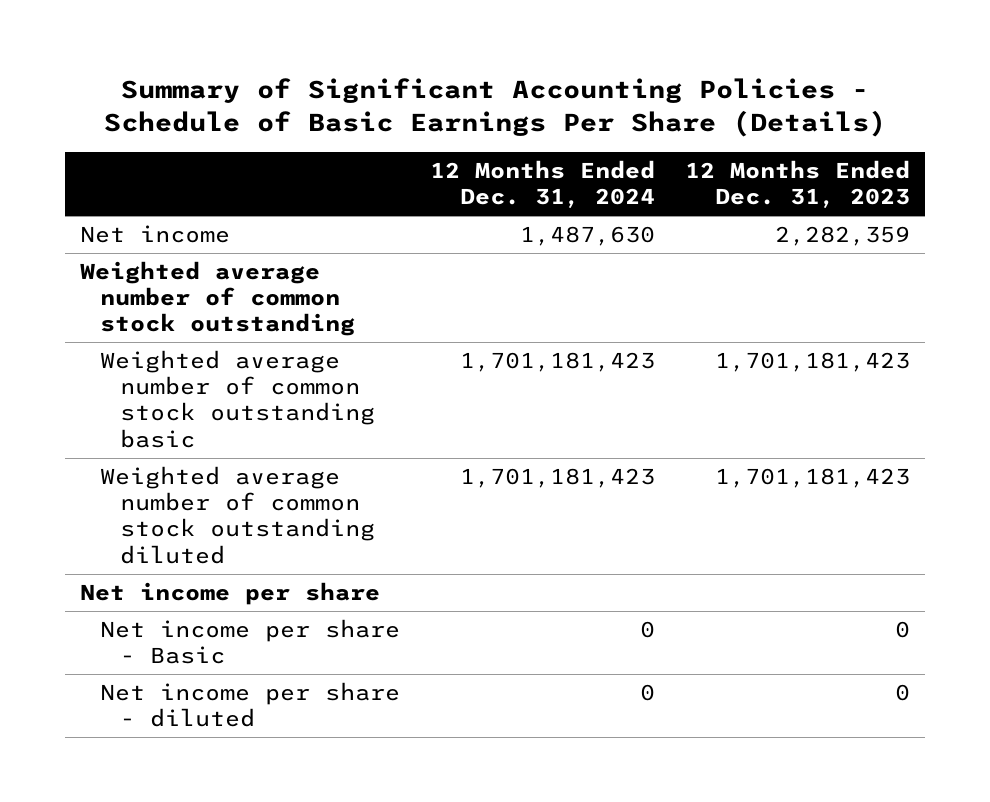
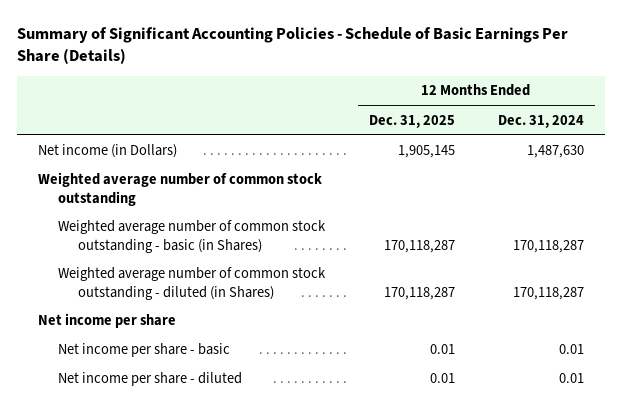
- | 12 Months Ended Dec. 31, 2024 | 12 Months Ended Dec. 31, 2023
+ | 12 Months Ended Dec. 31, 2025 | 12 Months Ended Dec. 31, 2024
- Net income | 1,487,630 | 2,282,359
+ Net income (in Dollars) | 1,905,145 | 1,487,630
- Weighted average number of common stock outstanding basic | 1,701,181,423 | 1,701,181,423
- Weighted average number of common stock outstanding diluted | 1,701,181,423 | 1,701,181,423
+ Weighted average number of common stock outstanding - basic (in Shares) | 170,118,287 | 170,118,287
+ Weighted average number of common stock outstanding - diluted (in Shares) | 170,118,287 | 170,118,287
- Net income per share - Basic | 0 | 0
- Net income per share - diluted | 0 | 0
+ Net income per share - basic | 0.01 | 0.01
+ Net income per share - diluted | 0.01 | 0.01

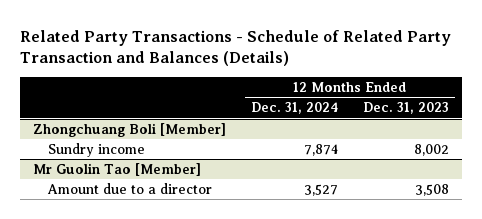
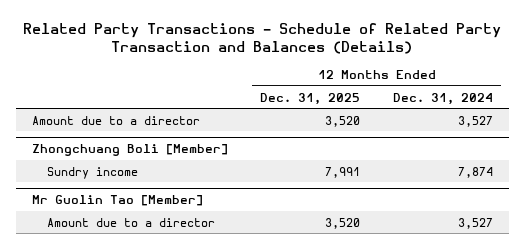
- | 12 Months Ended Dec. 31, 2024 | 12 Months Ended Dec. 31, 2023
+ | 12 Months Ended Dec. 31, 2025 | 12 Months Ended Dec. 31, 2024
+ Amount due to a director | 3,520 | 3,527

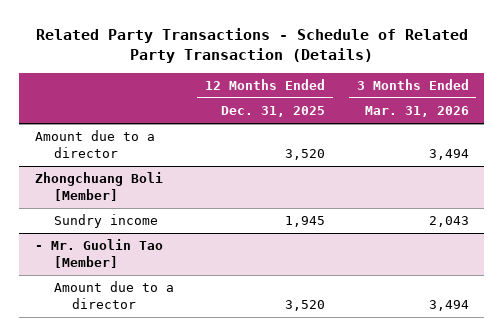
- Related Party Transactions - Schedule of Related Party Transaction and Balances (Details)
+ Related Party Transactions - Schedule of Related Party Transaction (Details)
- | 12 Months Ended Dec. 31, 2025 | 12 Months Ended Dec. 31, 2024
+ | 12 Months Ended Dec. 31, 2025 | 3 Months Ended Mar. 31, 2026
@ Zhongchuang Boli [Member]
- Sundry income | 7,991 | 7,874
- Mr Guolin Tao [Member]
@ Zhongchuang Boli [Member]
+ Sundry income | 1,945 | 2,043
+ - Mr. Guolin Tao [Member]

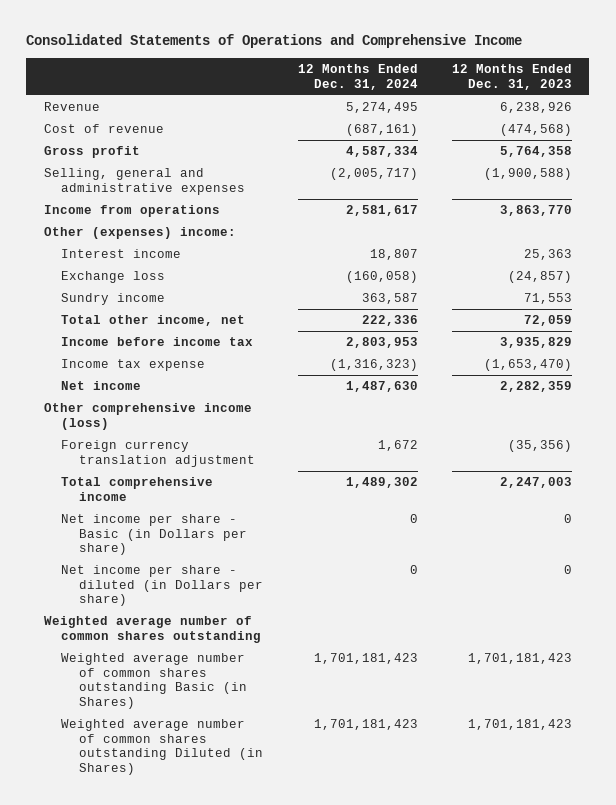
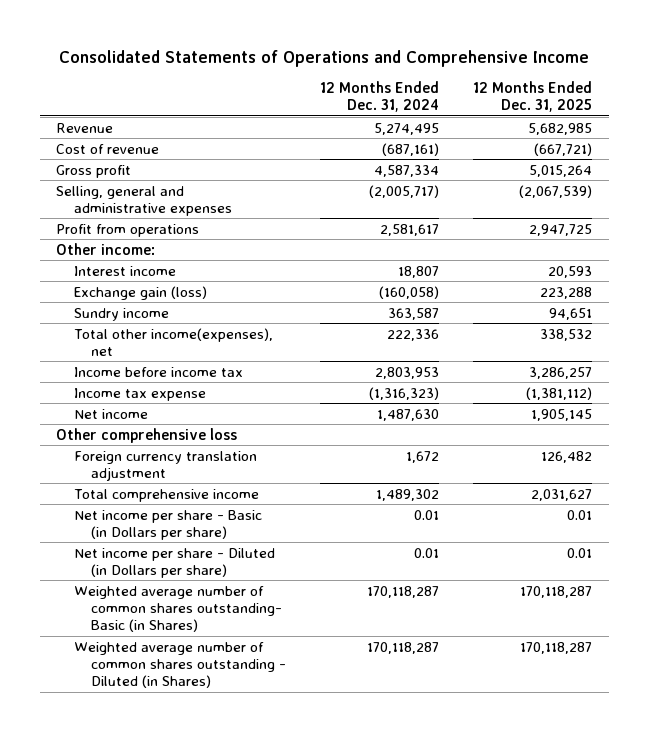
- | 12 Months Ended Dec. 31, 2024 | 12 Months Ended Dec. 31, 2023
+ | 12 Months Ended Dec. 31, 2024 | 12 Months Ended Dec. 31, 2025
- Income from operations | 2,581,617 | 3,863,770
- Other (expenses) income:
+ Profit from operations | 2,581,617 | 2,947,725
+ Other income:
- Exchange loss | (160,058) | (24,857)
+ Exchange gain (loss) | (160,058) | 223,288
- Total other income, net | 222,336 | 72,059
+ Total other income(expenses), net | 222,336 | 338,532
- Other comprehensive income (loss)
+ Other comprehensive loss
- Net income per share - Basic (in Dollars per share) | 0 | 0
- Net income per share - diluted (in Dollars per share) | 0 | 0
- Weighted average number of common shares outstanding
- Weighted average number of common shares outstanding Basic (in Shares) | 1,701,181,423 | 1,701,181,423
- Weighted average number of common shares outstanding Diluted (in Shares) | 1,701,181,423 | 1,701,181,423
+ Net income per share - Basic (in Dollars per share) | 0.01 | 0.01
+ Net income per share - Diluted (in Dollars per share) | 0.01 | 0.01
+ Weighted average number of common shares outstanding- Basic (in Shares) | 170,118,287 | 170,118,287
+ Weighted average number of common shares outstanding - Diluted (in Shares) | 170,118,287 | 170,118,287

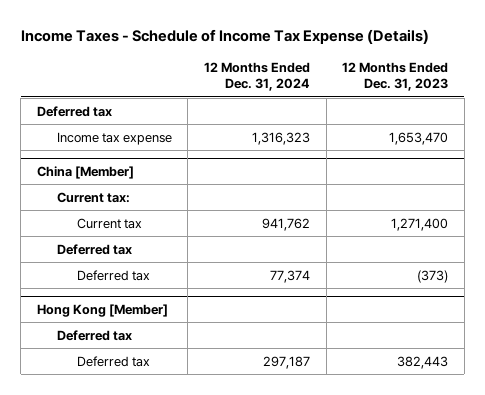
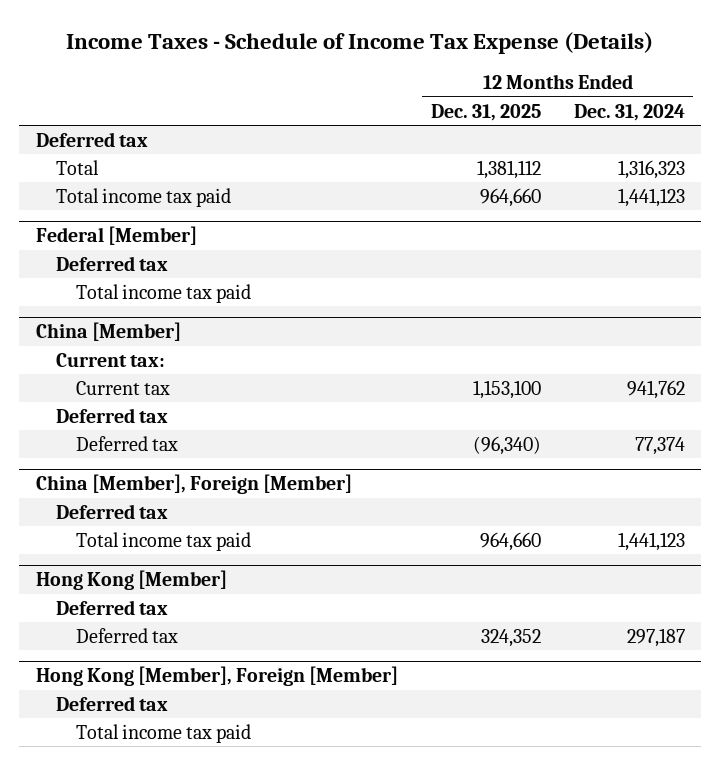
- | 12 Months Ended Dec. 31, 2024 | 12 Months Ended Dec. 31, 2023
+ | 12 Months Ended Dec. 31, 2025 | 12 Months Ended Dec. 31, 2024
- Income tax expense | 1,316,323 | 1,653,470
+ Total | 1,381,112 | 1,316,323
+ Total income tax paid | 964,660 | 1,441,123
+ Federal [Member]
+ Deferred tax
+ Total income tax paid
+ China [Member], Foreign [Member]
+ Deferred tax
+ Total income tax paid | 964,660 | 1,441,123
+ Hong Kong [Member], Foreign [Member]
+ Deferred tax
+ Total income tax paid

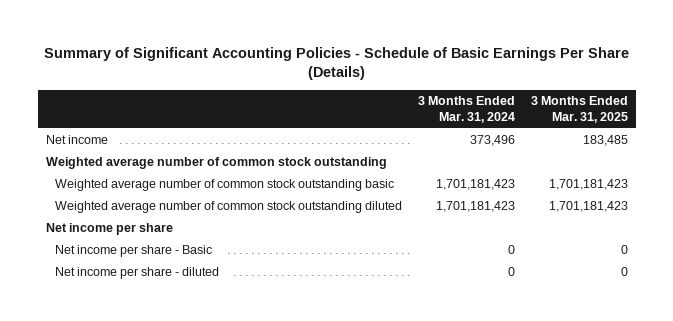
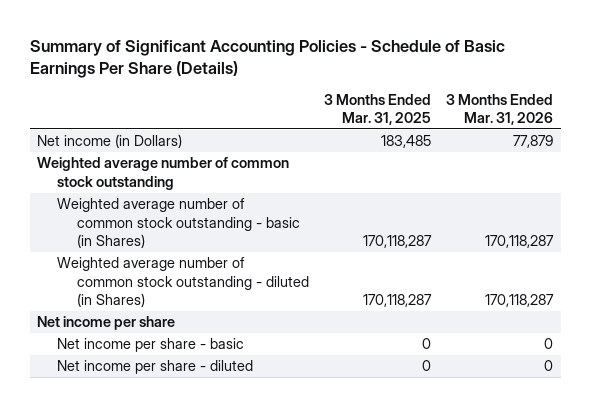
- | 3 Months Ended Mar. 31, 2024 | 3 Months Ended Mar. 31, 2025
+ | 3 Months Ended Mar. 31, 2025 | 3 Months Ended Mar. 31, 2026
- Net income | 373,496 | 183,485
+ Net income (in Dollars) | 183,485 | 77,879
- Weighted average number of common stock outstanding basic | 1,701,181,423 | 1,701,181,423
- Weighted average number of common stock outstanding diluted | 1,701,181,423 | 1,701,181,423
+ Weighted average number of common stock outstanding - basic (in Shares) | 170,118,287 | 170,118,287
+ Weighted average number of common stock outstanding - diluted (in Shares) | 170,118,287 | 170,118,287
- Net income per share - Basic | 0 | 0
+ Net income per share - basic | 0 | 0

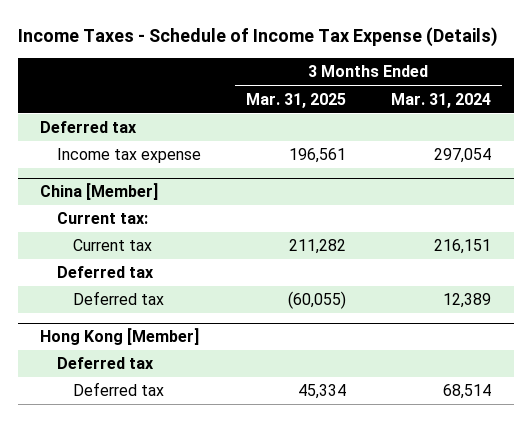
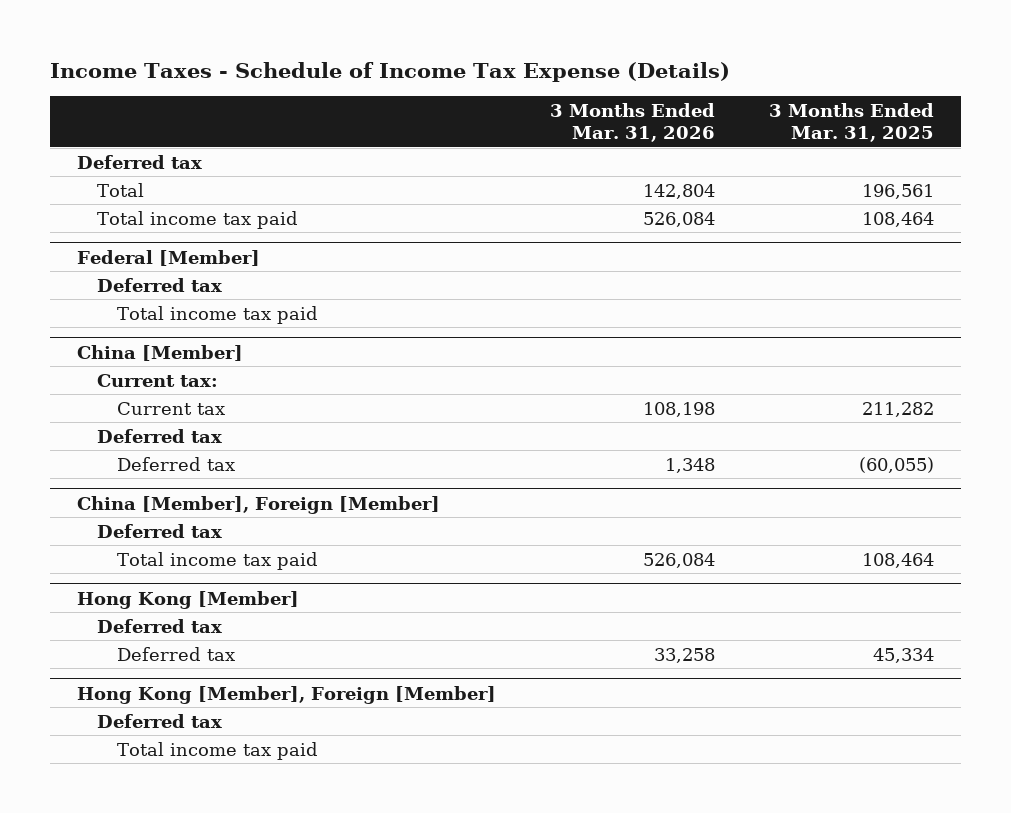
- | 3 Months Ended Mar. 31, 2025 | 3 Months Ended Mar. 31, 2024
+ | 3 Months Ended Mar. 31, 2026 | 3 Months Ended Mar. 31, 2025
- Income tax expense | 196,561 | 297,054
+ Total | 142,804 | 196,561
+ Total income tax paid | 526,084 | 108,464
+ Federal [Member]
+ Deferred tax
+ Total income tax paid
+ China [Member], Foreign [Member]
+ Deferred tax
+ Total income tax paid | 526,084 | 108,464
+ Hong Kong [Member], Foreign [Member]
+ Deferred tax
+ Total income tax paid

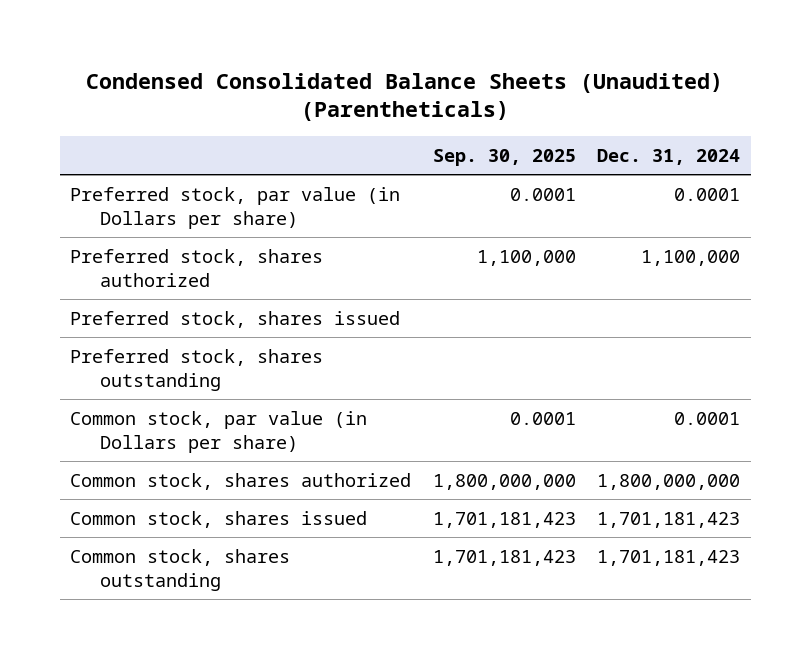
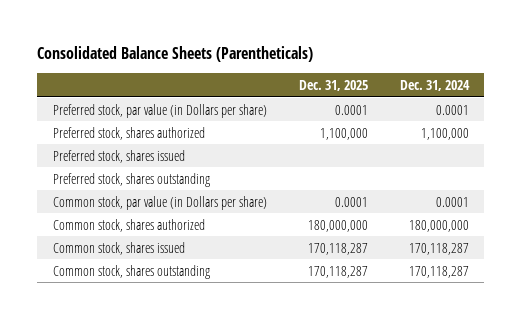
- Condensed Consolidated Balance Sheets (Unaudited) (Parentheticals)
+ Consolidated Balance Sheets (Parentheticals)
- | Sep. 30, 2025 | Dec. 31, 2024
+ | Dec. 31, 2025 | Dec. 31, 2024
- Common stock, shares authorized | 1,800,000,000 | 1,800,000,000
- Common stock, shares issued | 1,701,181,423 | 1,701,181,423
- Common stock, shares outstanding | 1,701,181,423 | 1,701,181,423
+ Common stock, shares authorized | 180,000,000 | 180,000,000
+ Common stock, shares issued | 170,118,287 | 170,118,287
+ Common stock, shares outstanding | 170,118,287 | 170,118,287

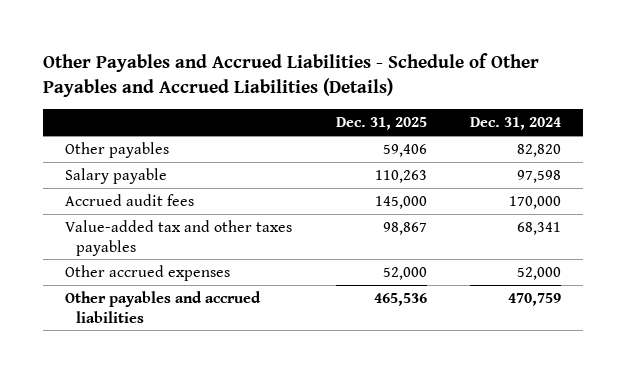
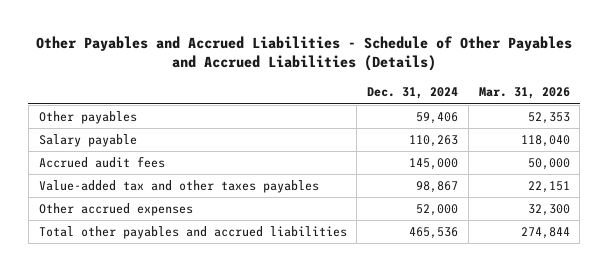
- | Dec. 31, 2025 | Dec. 31, 2024
+ | Dec. 31, 2024 | Mar. 31, 2026
- Other payables | 59,406 | 82,820
- Salary payable | 110,263 | 97,598
- Accrued audit fees | 145,000 | 170,000
- Value-added tax and other taxes payables | 98,867 | 68,341
+ Other payables | 59,406 | 52,353
+ Salary payable | 110,263 | 118,040
+ Accrued audit fees | 145,000 | 50,000
+ Value-added tax and other taxes payables | 98,867 | 22,151
- Other payables and accrued liabilities | 465,536 | 470,759
+ Total other payables and accrued liabilities | 465,536 | 274,844

